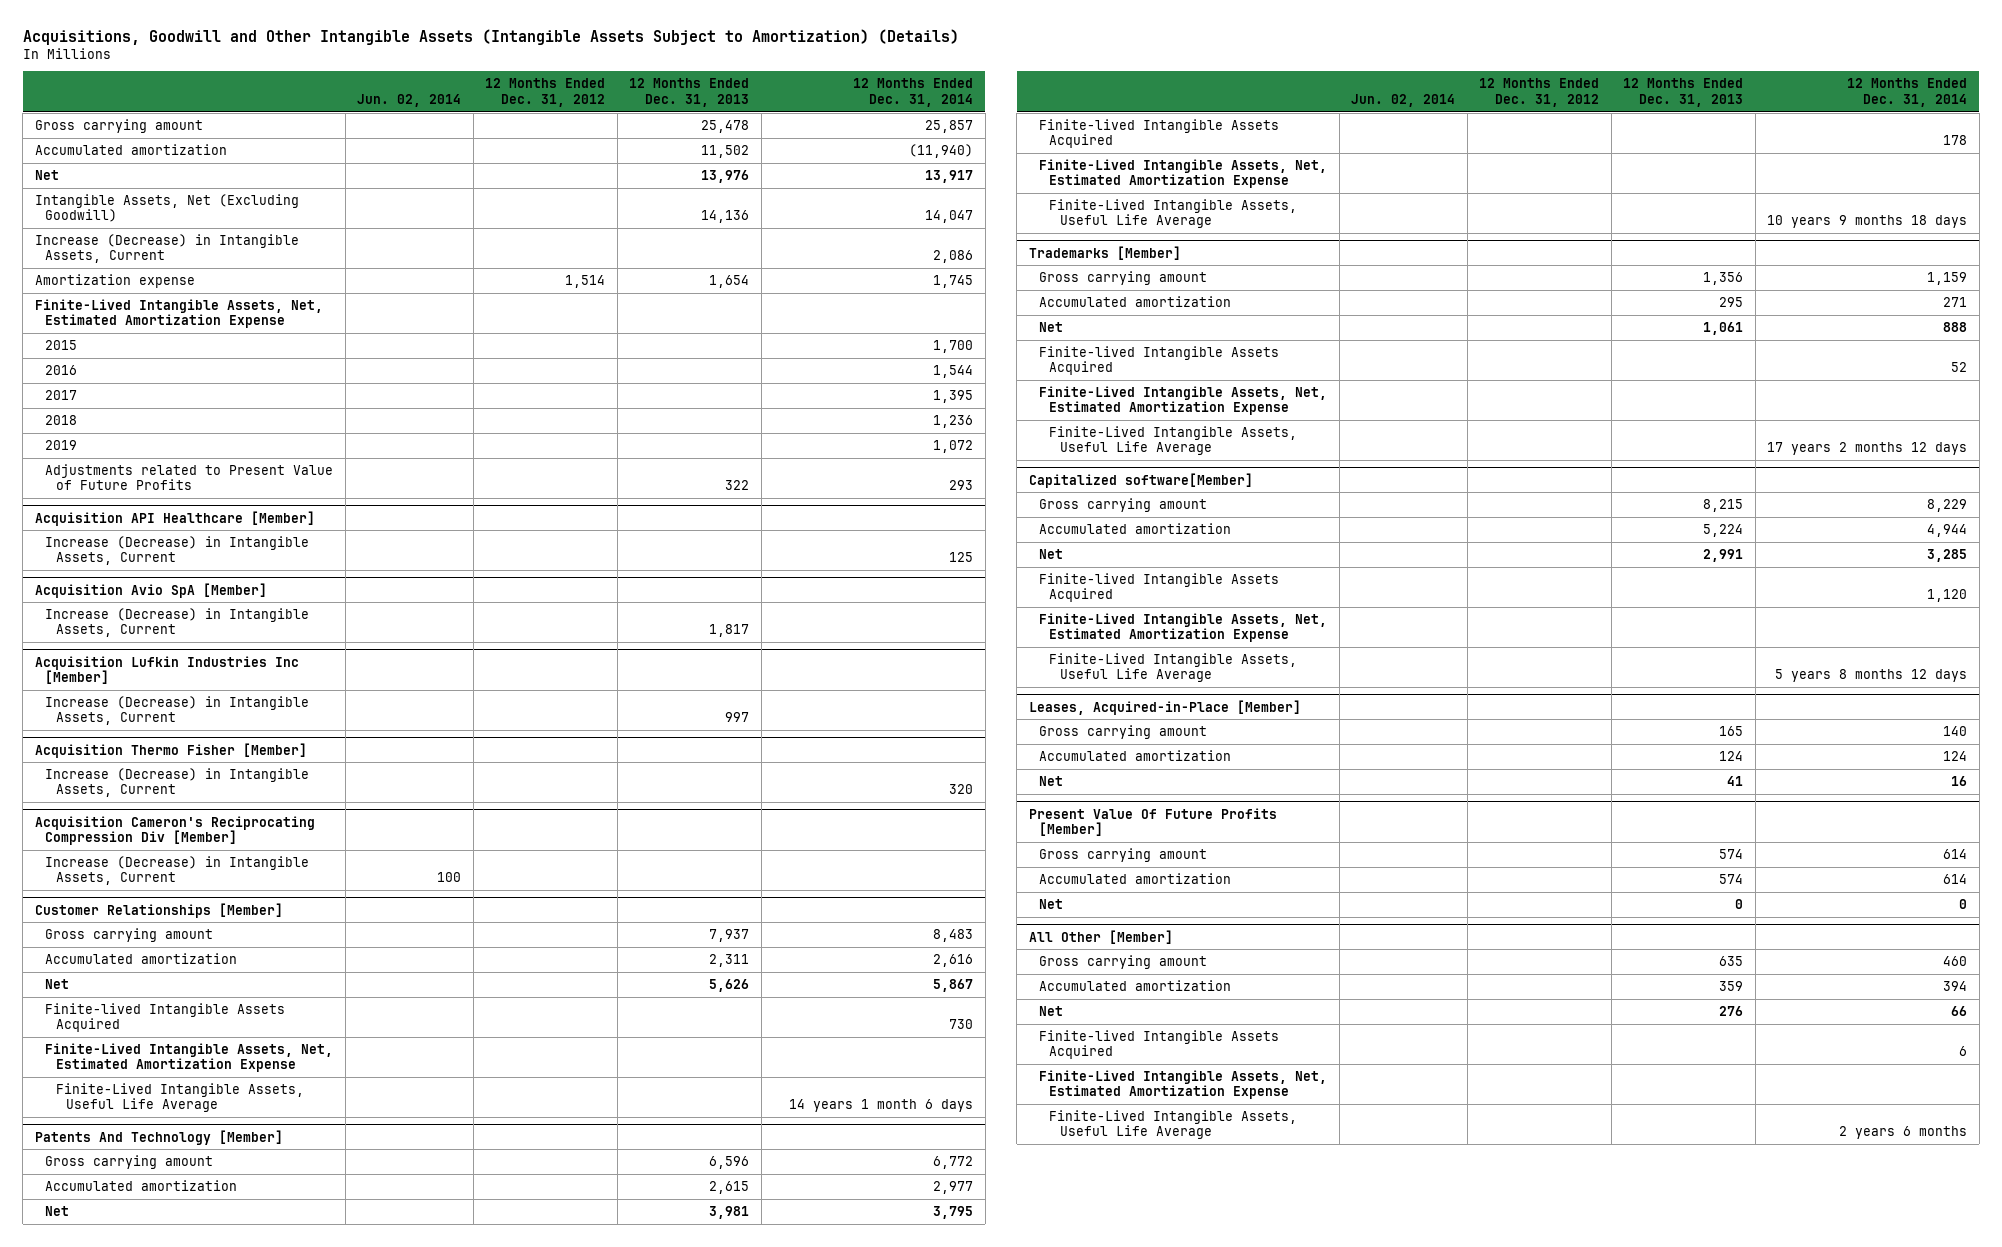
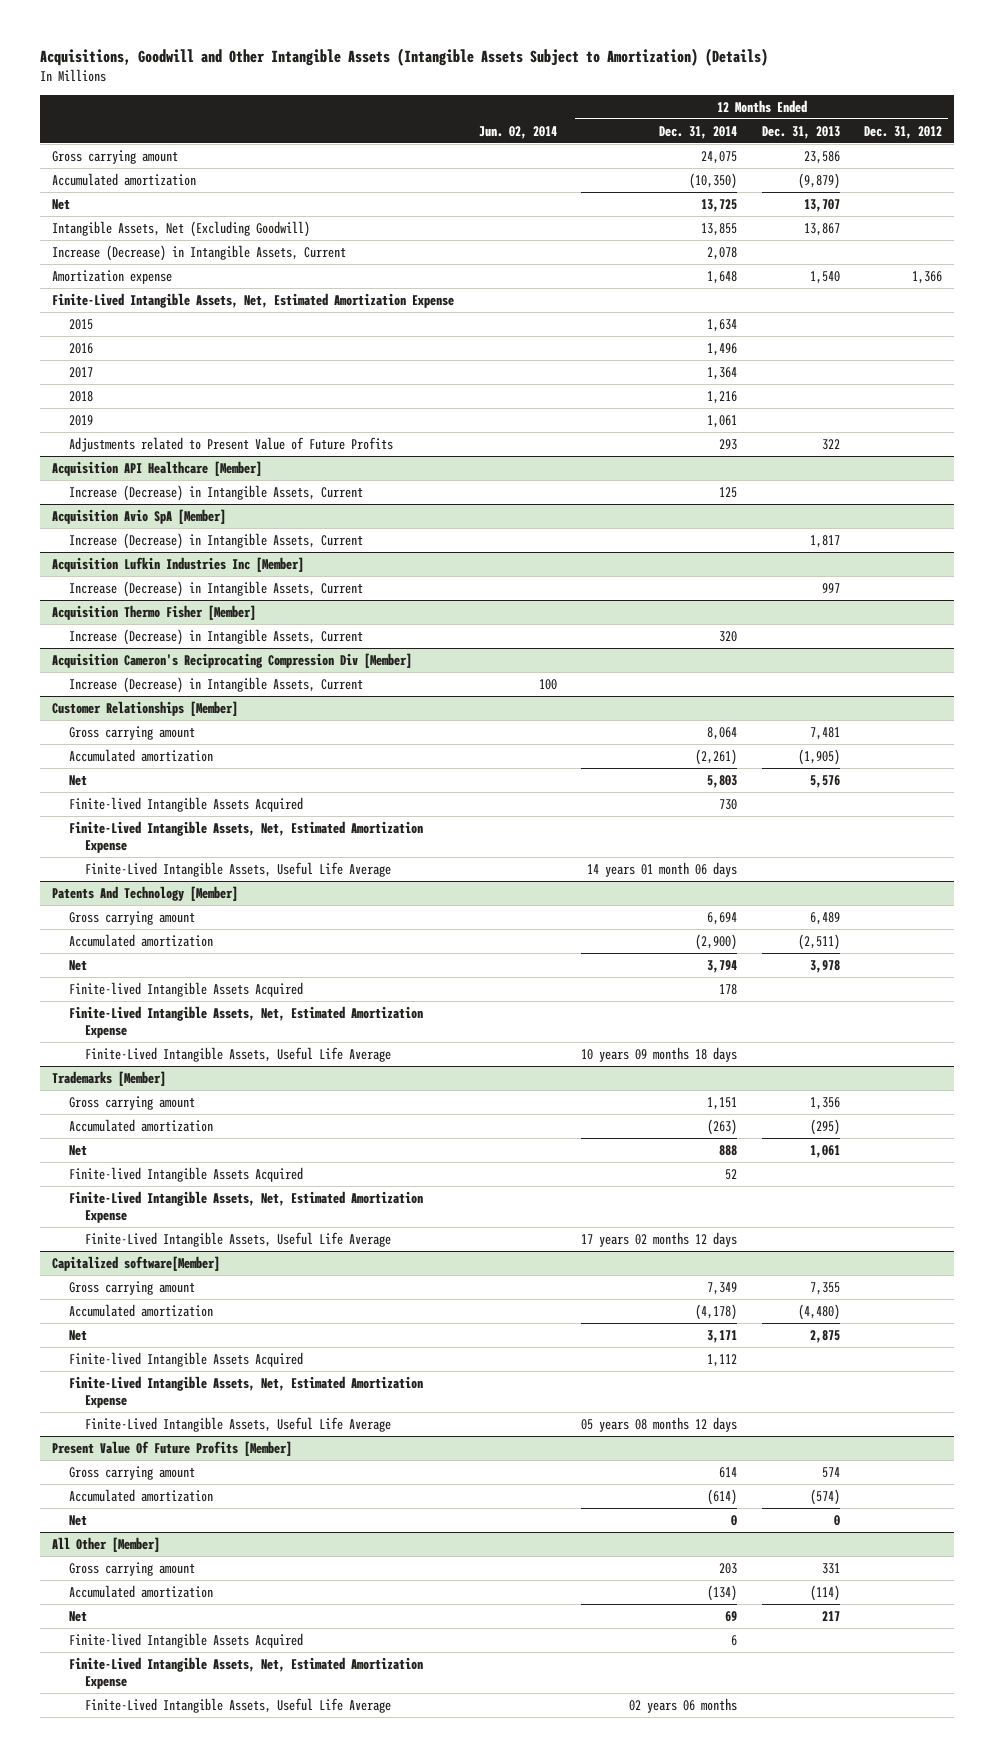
- | Jun. 02, 2014 | 12 Months Ended Dec. 31, 2012 | 12 Months Ended Dec. 31, 2013 | 12 Months Ended Dec. 31, 2014
+ | Jun. 02, 2014 | 12 Months Ended Dec. 31, 2014 | 12 Months Ended Dec. 31, 2013 | 12 Months Ended Dec. 31, 2012
- Gross carrying amount | | | 25,478 | 25,857
- Accumulated amortization | | | 11,502 | (11,940)
- Net | | | 13,976 | 13,917
- Intangible Assets, Net (Excluding Goodwill) | | | 14,136 | 14,047
- Increase (Decrease) in Intangible Assets, Current | | | | 2,086
- Amortization expense | | 1,514 | 1,654 | 1,745
+ Gross carrying amount | | 24,075 | 23,586 |
+ Accumulated amortization | | (10,350) | (9,879) |
+ Net | | 13,725 | 13,707 |
+ Intangible Assets, Net (Excluding Goodwill) | | 13,855 | 13,867 |
+ Increase (Decrease) in Intangible Assets, Current | | 2,078 | |
+ Amortization expense | | 1,648 | 1,540 | 1,366
- 2015 | | | | 1,700
- 2016 | | | | 1,544
- 2017 | | | | 1,395
- 2018 | | | | 1,236
- 2019 | | | | 1,072
+ 2015 | | 1,634 | |
+ 2016 | | 1,496 | |
+ 2017 | | 1,364 | |
+ 2018 | | 1,216 | |
+ 2019 | | 1,061 | |
@ Customer Relationships [Member]
- Gross carrying amount | | | 7,937 | 8,483
- Accumulated amortization | | | 2,311 | 2,616
- Net | | | 5,626 | 5,867
+ Gross carrying amount | | 8,064 | 7,481 |
+ Accumulated amortization | | (2,261) | (1,905) |
+ Net | | 5,803 | 5,576 |
- Finite-Lived Intangible Assets, Useful Life Average | | | | 14 years 1 month 6 days
+ Finite-Lived Intangible Assets, Useful Life Average | | 14 years 01 month 06 days | |
@ Patents And Technology [Member]
- Gross carrying amount | | | 6,596 | 6,772
- Accumulated amortization | | | 2,615 | 2,977
- Net | | | 3,981 | 3,795
+ Gross carrying amount | | 6,694 | 6,489 |
+ Accumulated amortization | | (2,900) | (2,511) |
+ Net | | 3,794 | 3,978 |
- Finite-Lived Intangible Assets, Useful Life Average | | | | 10 years 9 months 18 days
+ Finite-Lived Intangible Assets, Useful Life Average | | 10 years 09 months 18 days | |
@ Trademarks [Member]
- Gross carrying amount | | | 1,356 | 1,159
- Accumulated amortization | | | 295 | 271
+ Gross carrying amount | | 1,151 | 1,356 |
+ Accumulated amortization | | (263) | (295) |
- Finite-Lived Intangible Assets, Useful Life Average | | | | 17 years 2 months 12 days
+ Finite-Lived Intangible Assets, Useful Life Average | | 17 years 02 months 12 days | |
@ Capitalized software[Member]
- Gross carrying amount | | | 8,215 | 8,229
- Accumulated amortization | | | 5,224 | 4,944
- Net | | | 2,991 | 3,285
- Finite-lived Intangible Assets Acquired | | | | 1,120
+ Gross carrying amount | | 7,349 | 7,355 |
+ Accumulated amortization | | (4,178) | (4,480) |
+ Net | | 3,171 | 2,875 |
+ Finite-lived Intangible Assets Acquired | | 1,112 | |
- Finite-Lived Intangible Assets, Useful Life Average | | | | 5 years 8 months 12 days
- Leases, Acquired-in-Place [Member]
- Gross carrying amount | | | 165 | 140
- Accumulated amortization | | | 124 | 124
- Net | | | 41 | 16
@ Capitalized software[Member]
+ Finite-Lived Intangible Assets, Useful Life Average | | 05 years 08 months 12 days | |
@ Present Value Of Future Profits [Member]
- Accumulated amortization | | | 574 | 614
+ Accumulated amortization | | (614) | (574) |
@ All Other [Member]
- Gross carrying amount | | | 635 | 460
- Accumulated amortization | | | 359 | 394
- Net | | | 276 | 66
+ Gross carrying amount | | 203 | 331 |
+ Accumulated amortization | | (134) | (114) |
+ Net | | 69 | 217 |
- Finite-Lived Intangible Assets, Useful Life Average | | | | 2 years 6 months
+ Finite-Lived Intangible Assets, Useful Life Average | | 02 years 06 months | |

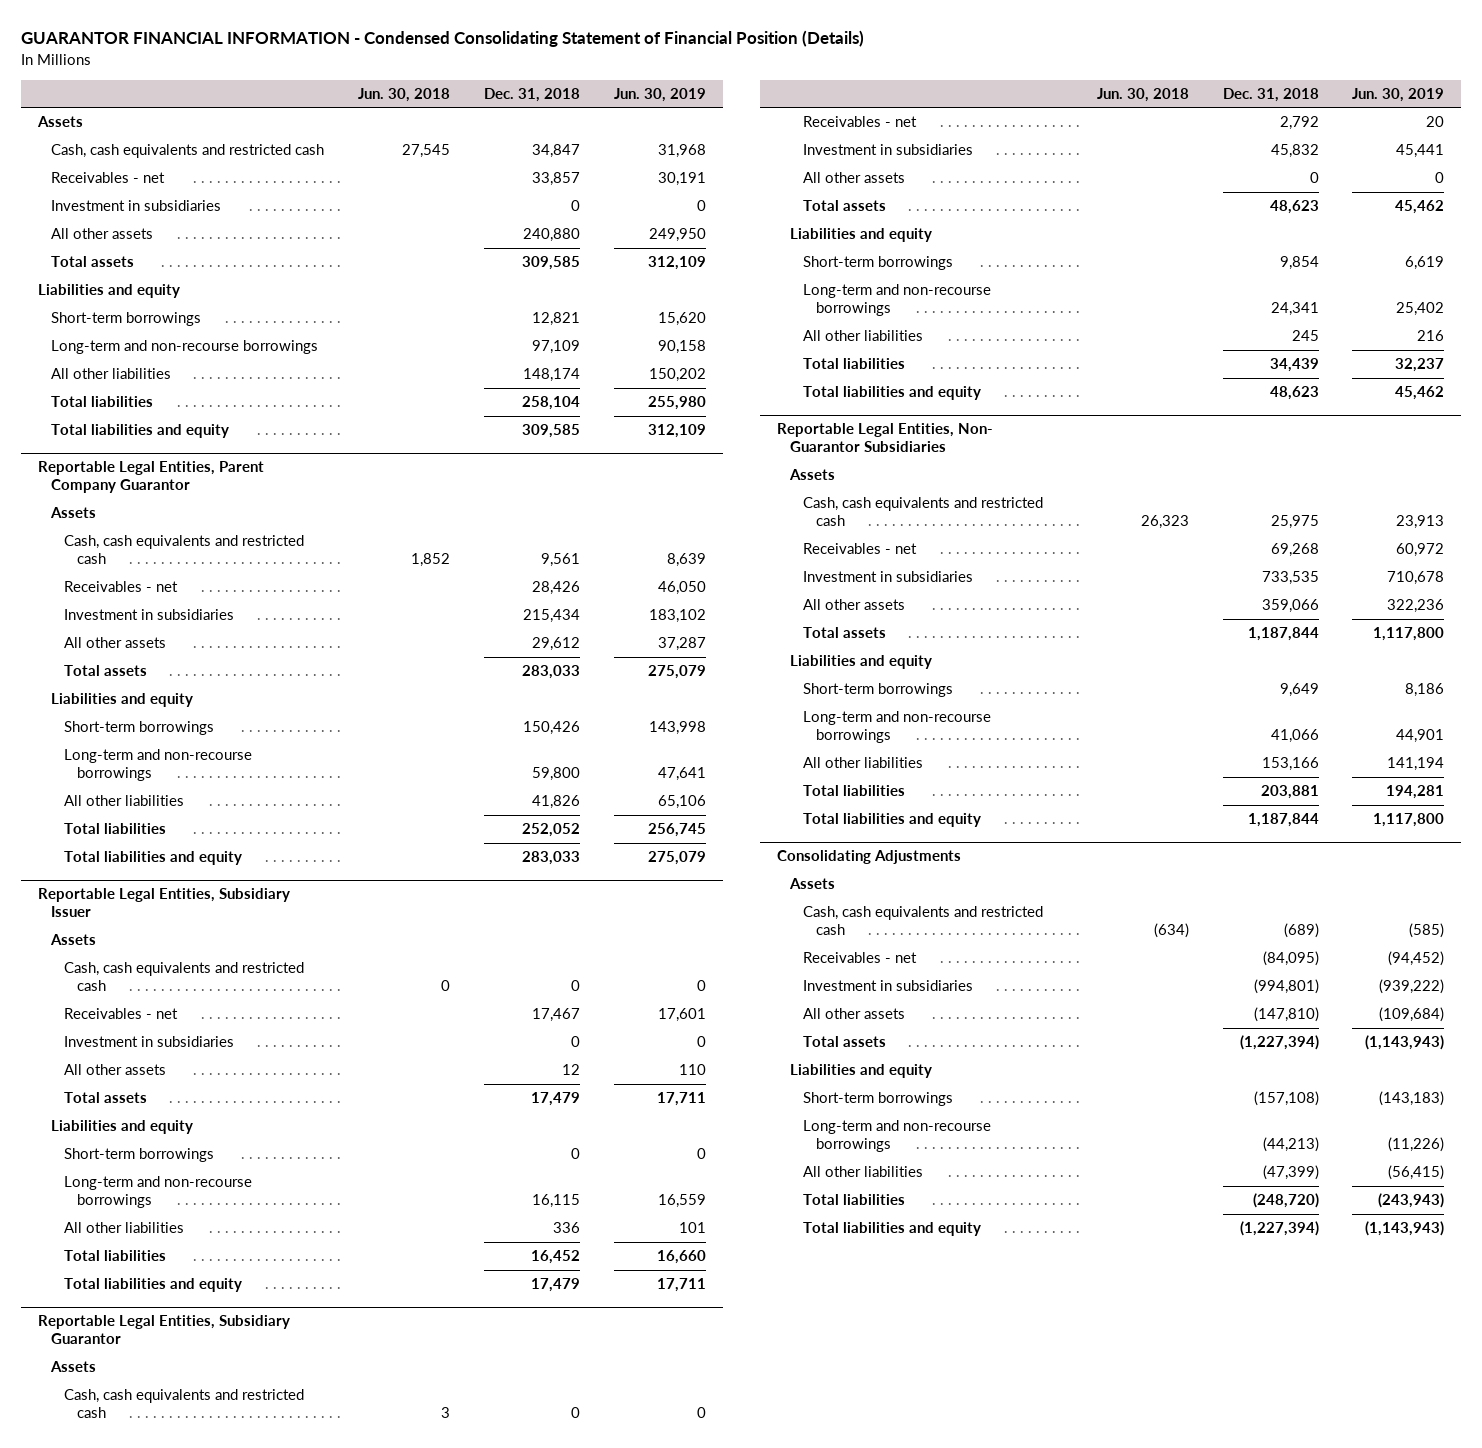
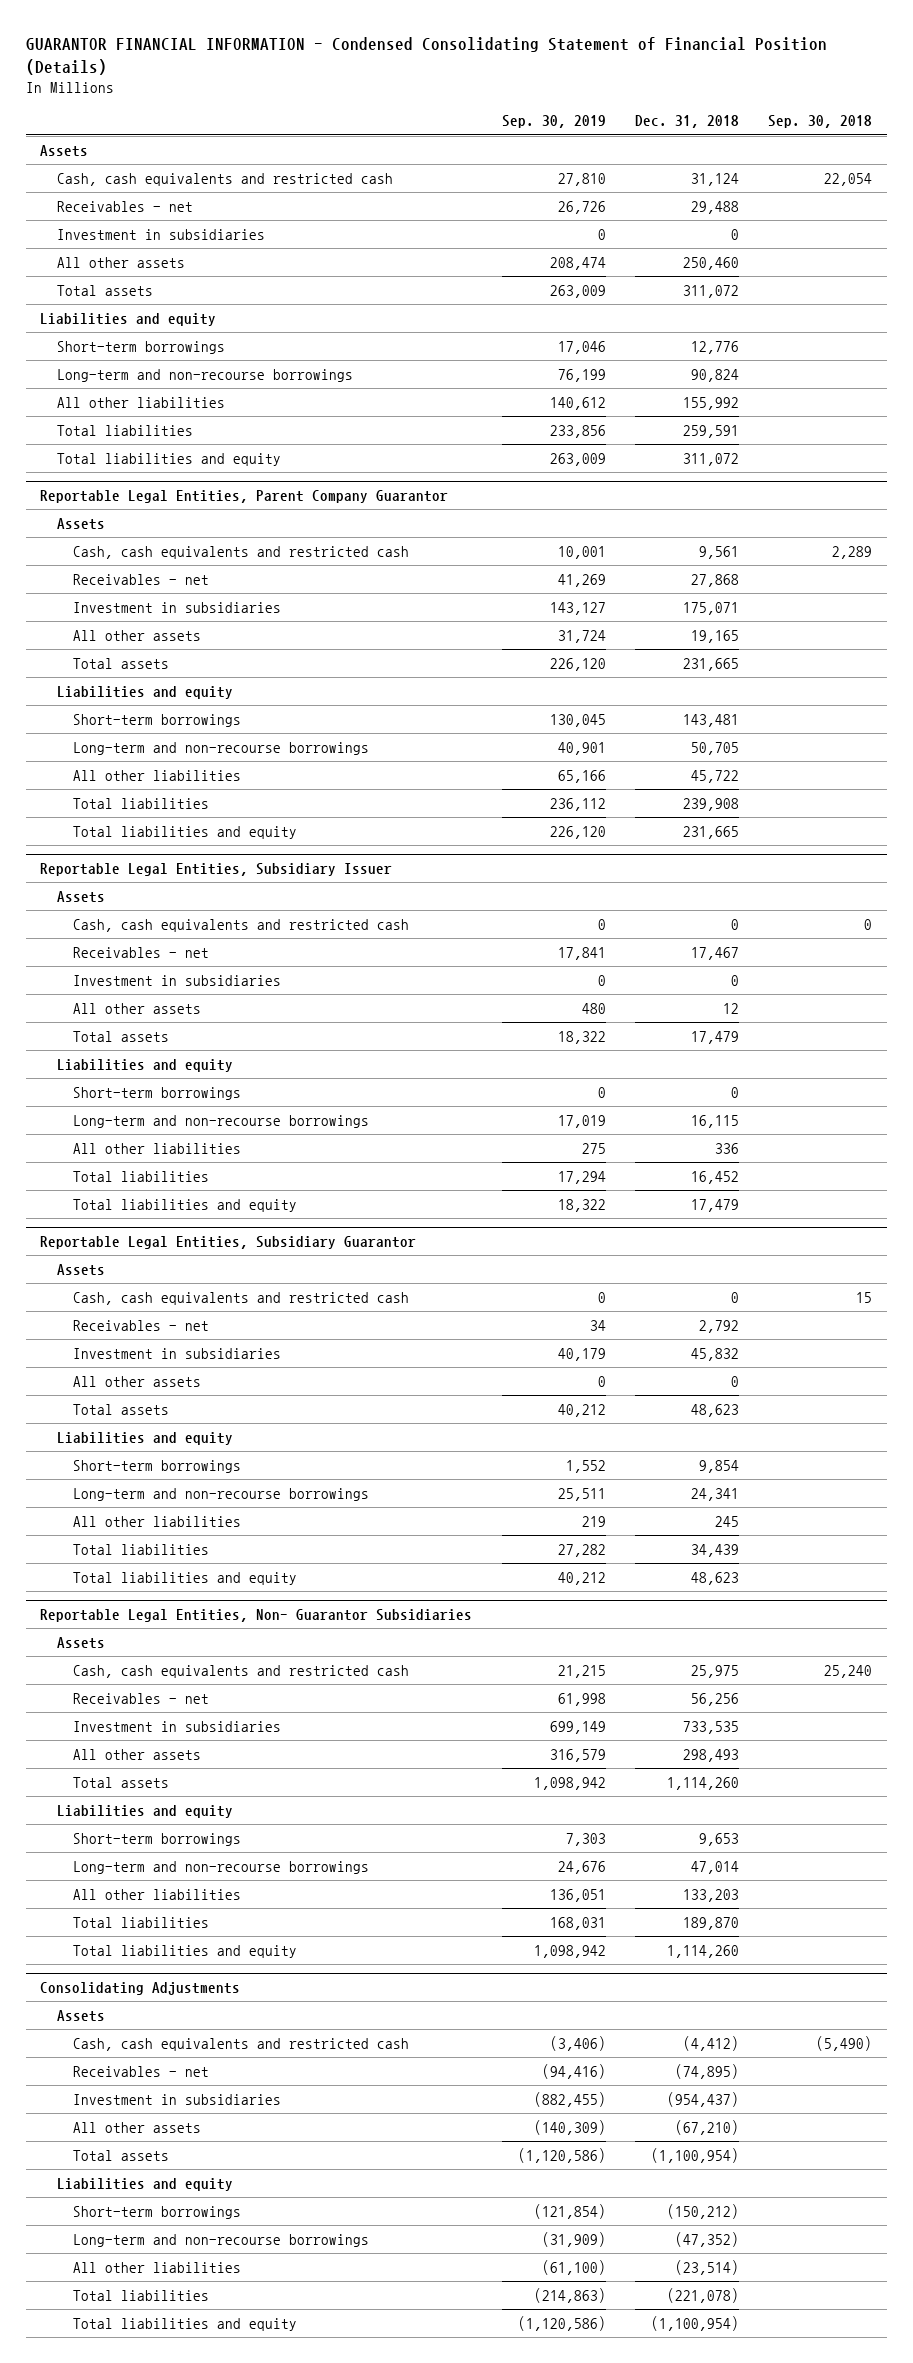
- | Jun. 30, 2018 | Dec. 31, 2018 | Jun. 30, 2019
+ | Sep. 30, 2019 | Dec. 31, 2018 | Sep. 30, 2018
- Cash, cash equivalents and restricted cash | 27,545 | 34,847 | 31,968
- Receivables - net | | 33,857 | 30,191
+ Cash, cash equivalents and restricted cash | 27,810 | 31,124 | 22,054
+ Receivables - net | 26,726 | 29,488 |
- All other assets | | 240,880 | 249,950
- Total assets | | 309,585 | 312,109
+ All other assets | 208,474 | 250,460 |
+ Total assets | 263,009 | 311,072 |
- Short-term borrowings | | 12,821 | 15,620
- Long-term and non-recourse borrowings | | 97,109 | 90,158
- All other liabilities | | 148,174 | 150,202
- Total liabilities | | 258,104 | 255,980
- Total liabilities and equity | | 309,585 | 312,109
+ Short-term borrowings | 17,046 | 12,776 |
+ Long-term and non-recourse borrowings | 76,199 | 90,824 |
+ All other liabilities | 140,612 | 155,992 |
+ Total liabilities | 233,856 | 259,591 |
+ Total liabilities and equity | 263,009 | 311,072 |
@ Reportable Legal Entities, Parent Company Guarantor
- Receivables - net | | 28,426 | 46,050
- Investment in subsidiaries | | 215,434 | 183,102
- All other assets | | 29,612 | 37,287
- Total assets | | 283,033 | 275,079
+ Receivables - net | 41,269 | 27,868 |
+ Investment in subsidiaries | 143,127 | 175,071 |
+ All other assets | 31,724 | 19,165 |
+ Total assets | 226,120 | 231,665 |
- Short-term borrowings | | 150,426 | 143,998
- Long-term and non-recourse borrowings | | 59,800 | 47,641
- All other liabilities | | 41,826 | 65,106
- Total liabilities | | 252,052 | 256,745
- Total liabilities and equity | | 283,033 | 275,079
+ Short-term borrowings | 130,045 | 143,481 |
+ Long-term and non-recourse borrowings | 40,901 | 50,705 |
+ All other liabilities | 65,166 | 45,722 |
+ Total liabilities | 236,112 | 239,908 |
+ Total liabilities and equity | 226,120 | 231,665 |
@ Reportable Legal Entities, Non- Guarantor Subsidiaries
- Receivables - net | | 69,268 | 60,972
+ Receivables - net | 61,998 | 56,256 |
- All other assets | | 359,066 | 322,236
- Total assets | | 1,187,844 | 1,117,800
+ All other assets | 316,579 | 298,493 |
+ Total assets | 1,098,942 | 1,114,260 |
- Short-term borrowings | | 9,649 | 8,186
- Long-term and non-recourse borrowings | | 41,066 | 44,901
- All other liabilities | | 153,166 | 141,194
- Total liabilities | | 203,881 | 194,281
- Total liabilities and equity | | 1,187,844 | 1,117,800
+ Short-term borrowings | 7,303 | 9,653 |
+ Long-term and non-recourse borrowings | 24,676 | 47,014 |
+ All other liabilities | 136,051 | 133,203 |
+ Total liabilities | 168,031 | 189,870 |
+ Total liabilities and equity | 1,098,942 | 1,114,260 |
@ Consolidating Adjustments
- Cash, cash equivalents and restricted cash | (634) | (689) | (585)
- Receivables - net | | (84,095) | (94,452)
- Investment in subsidiaries | | (994,801) | (939,222)
- All other assets | | (147,810) | (109,684)
- Total assets | | (1,227,394) | (1,143,943)
+ Cash, cash equivalents and restricted cash | (3,406) | (4,412) | (5,490)
+ Receivables - net | (94,416) | (74,895) |
+ Investment in subsidiaries | (882,455) | (954,437) |
+ All other assets | (140,309) | (67,210) |
+ Total assets | (1,120,586) | (1,100,954) |
- Short-term borrowings | | (157,108) | (143,183)
- Long-term and non-recourse borrowings | | (44,213) | (11,226)
- All other liabilities | | (47,399) | (56,415)
- Total liabilities | | (248,720) | (243,943)
- Total liabilities and equity | | (1,227,394) | (1,143,943)
+ Short-term borrowings | (121,854) | (150,212) |
+ Long-term and non-recourse borrowings | (31,909) | (47,352) |
+ All other liabilities | (61,100) | (23,514) |
+ Total liabilities | (214,863) | (221,078) |
+ Total liabilities and equity | (1,120,586) | (1,100,954) |

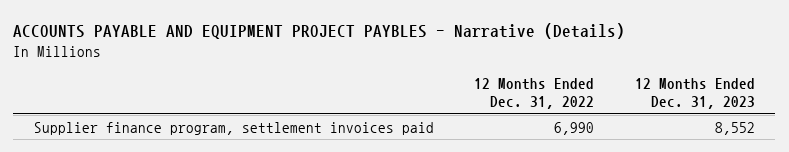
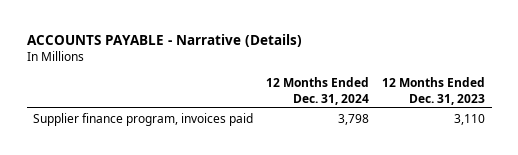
- ACCOUNTS PAYABLE AND EQUIPMENT PROJECT PAYBLES - Narrative (Details)
+ ACCOUNTS PAYABLE - Narrative (Details)
- | 12 Months Ended Dec. 31, 2022 | 12 Months Ended Dec. 31, 2023
+ | 12 Months Ended Dec. 31, 2024 | 12 Months Ended Dec. 31, 2023
- Supplier finance program, settlement invoices paid | 6,990 | 8,552
+ Supplier finance program, invoices paid | 3,798 | 3,110

